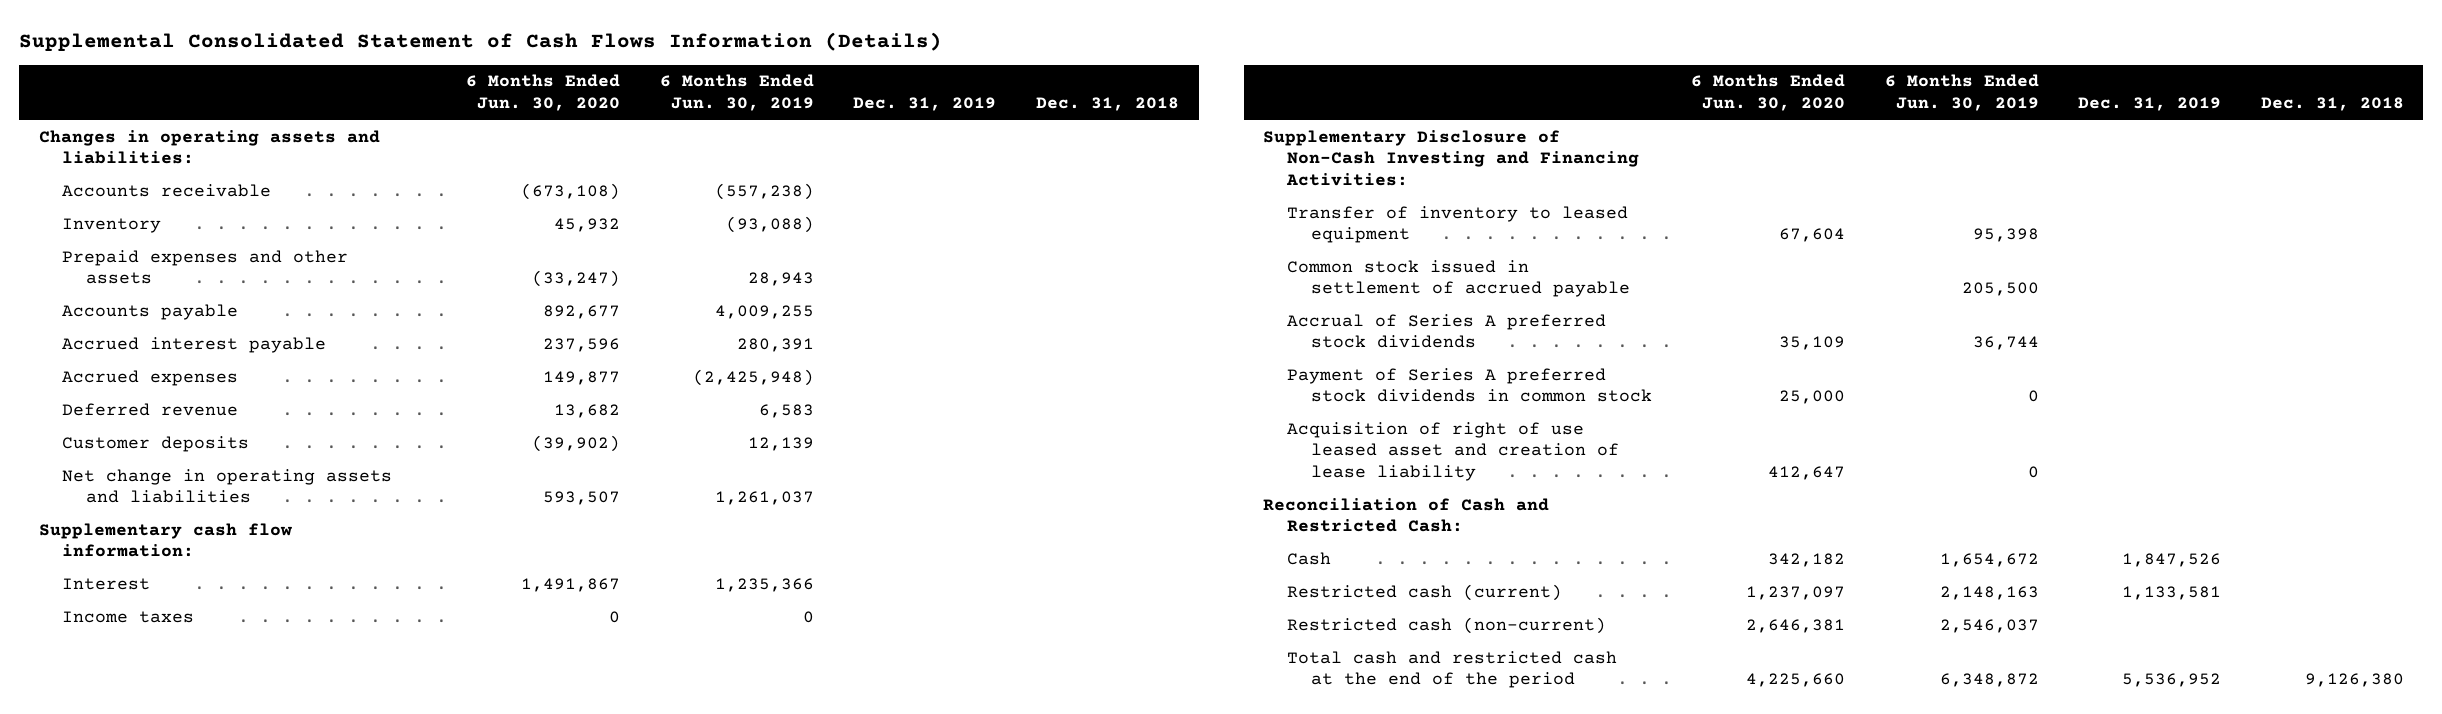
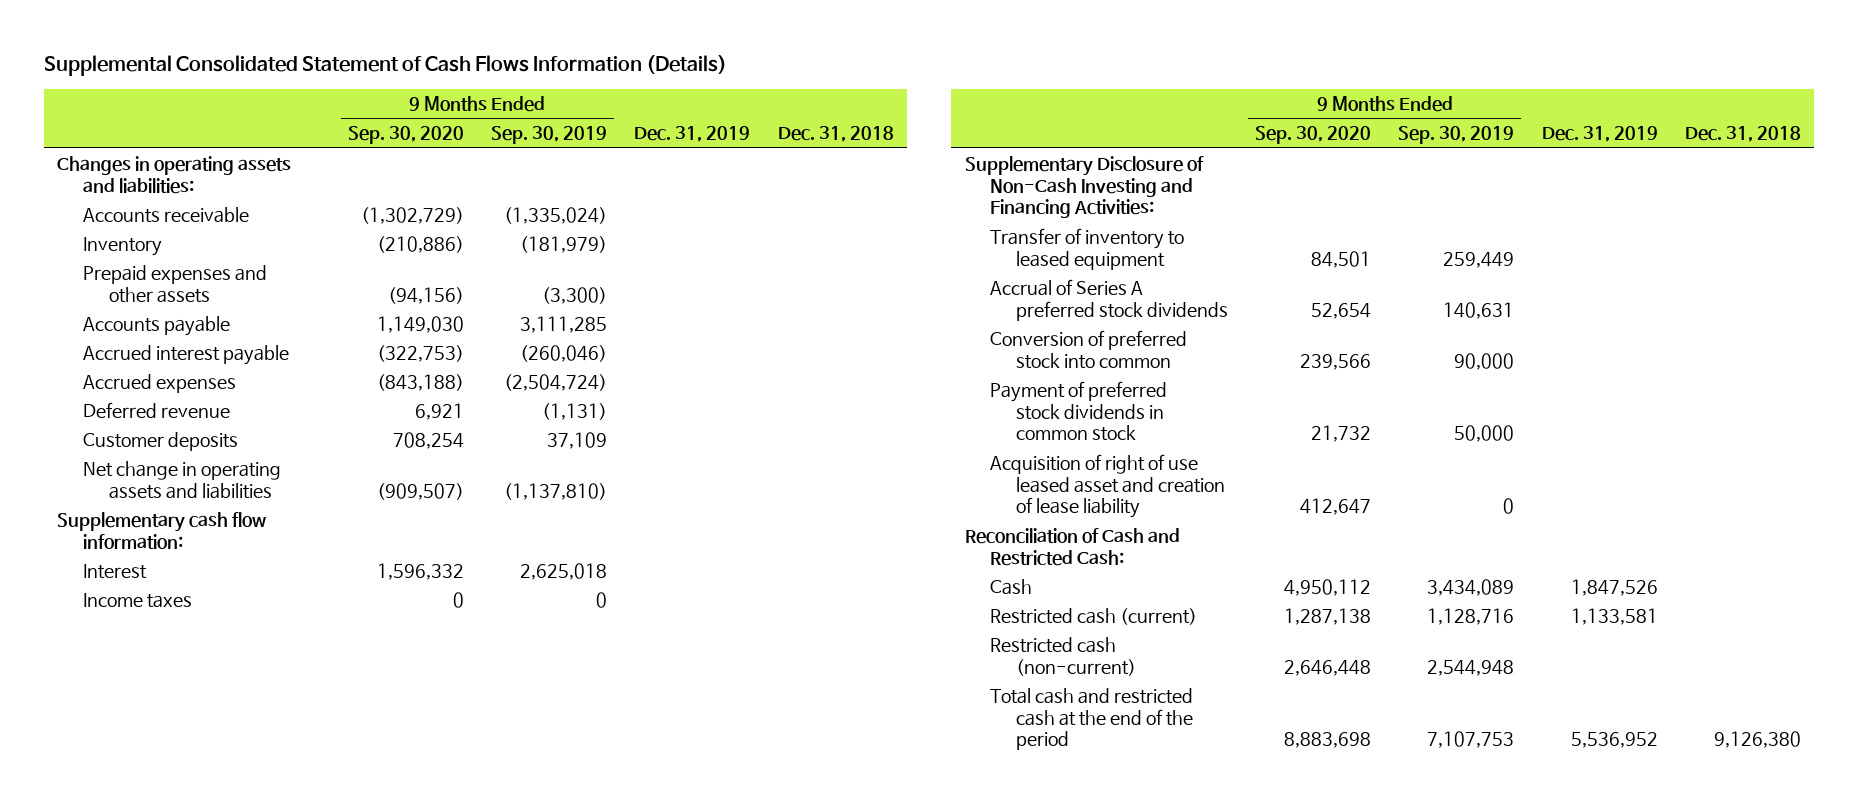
- | 6 Months Ended Jun. 30, 2020 | 6 Months Ended Jun. 30, 2019 | Dec. 31, 2019 | Dec. 31, 2018
+ | 9 Months Ended Sep. 30, 2020 | 9 Months Ended Sep. 30, 2019 | Dec. 31, 2019 | Dec. 31, 2018
- Common stock issued in settlement of accrued payable | | 205,500 | |
- Payment of Series A preferred stock dividends in common stock | 25,000 | 0 | |
+ Conversion of preferred stock into common | 239,566 | 90,000 | |
+ Payment of preferred stock dividends in common stock | 21,732 | 50,000 | |

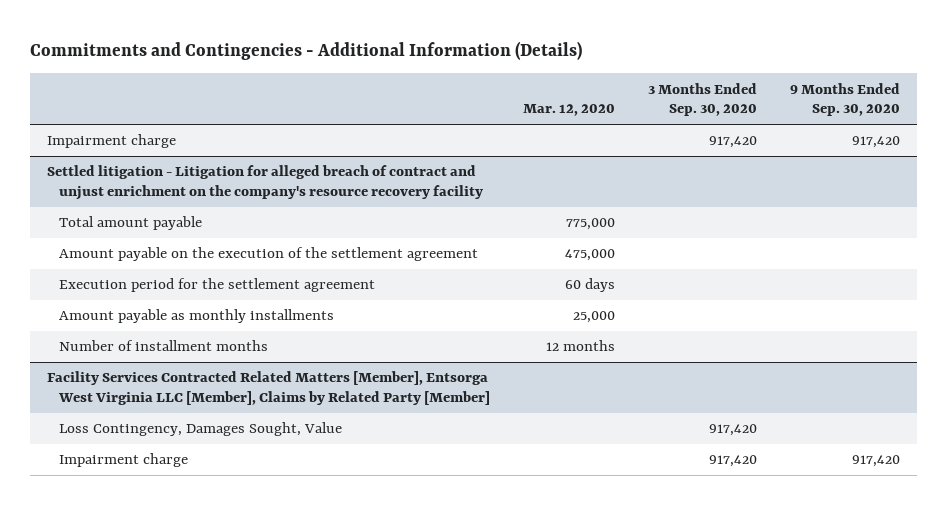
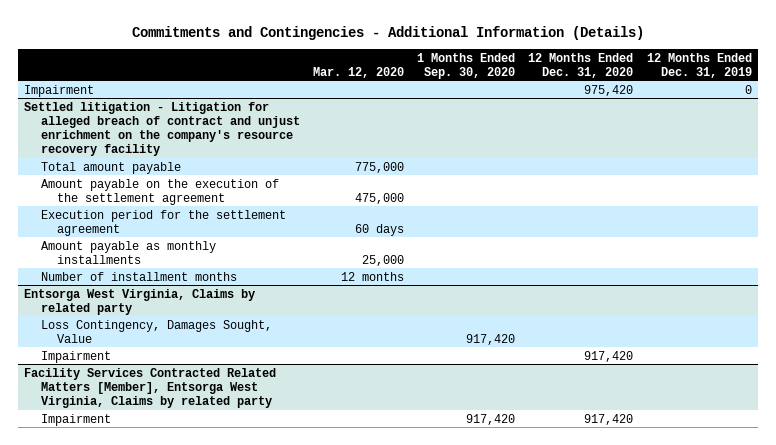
- | Mar. 12, 2020 | 3 Months Ended Sep. 30, 2020 | 9 Months Ended Sep. 30, 2020
+ | Mar. 12, 2020 | 1 Months Ended Sep. 30, 2020 | 12 Months Ended Dec. 31, 2020 | 12 Months Ended Dec. 31, 2019
- Impairment charge | | 917,420 | 917,420
+ Impairment | | | 975,420 | 0
- Facility Services Contracted Related Matters [Member], Entsorga West Virginia LLC [Member], Claims by Related Party [Member]
- Loss Contingency, Damages Sought, Value | | 917,420 |
- Impairment charge | | 917,420 | 917,420
+ Entsorga West Virginia, Claims by related party
+ Loss Contingency, Damages Sought, Value | | 917,420 | |
+ Impairment | | | 917,420 |
+ Facility Services Contracted Related Matters [Member], Entsorga West Virginia, Claims by related party
+ Impairment | | 917,420 | 917,420 |

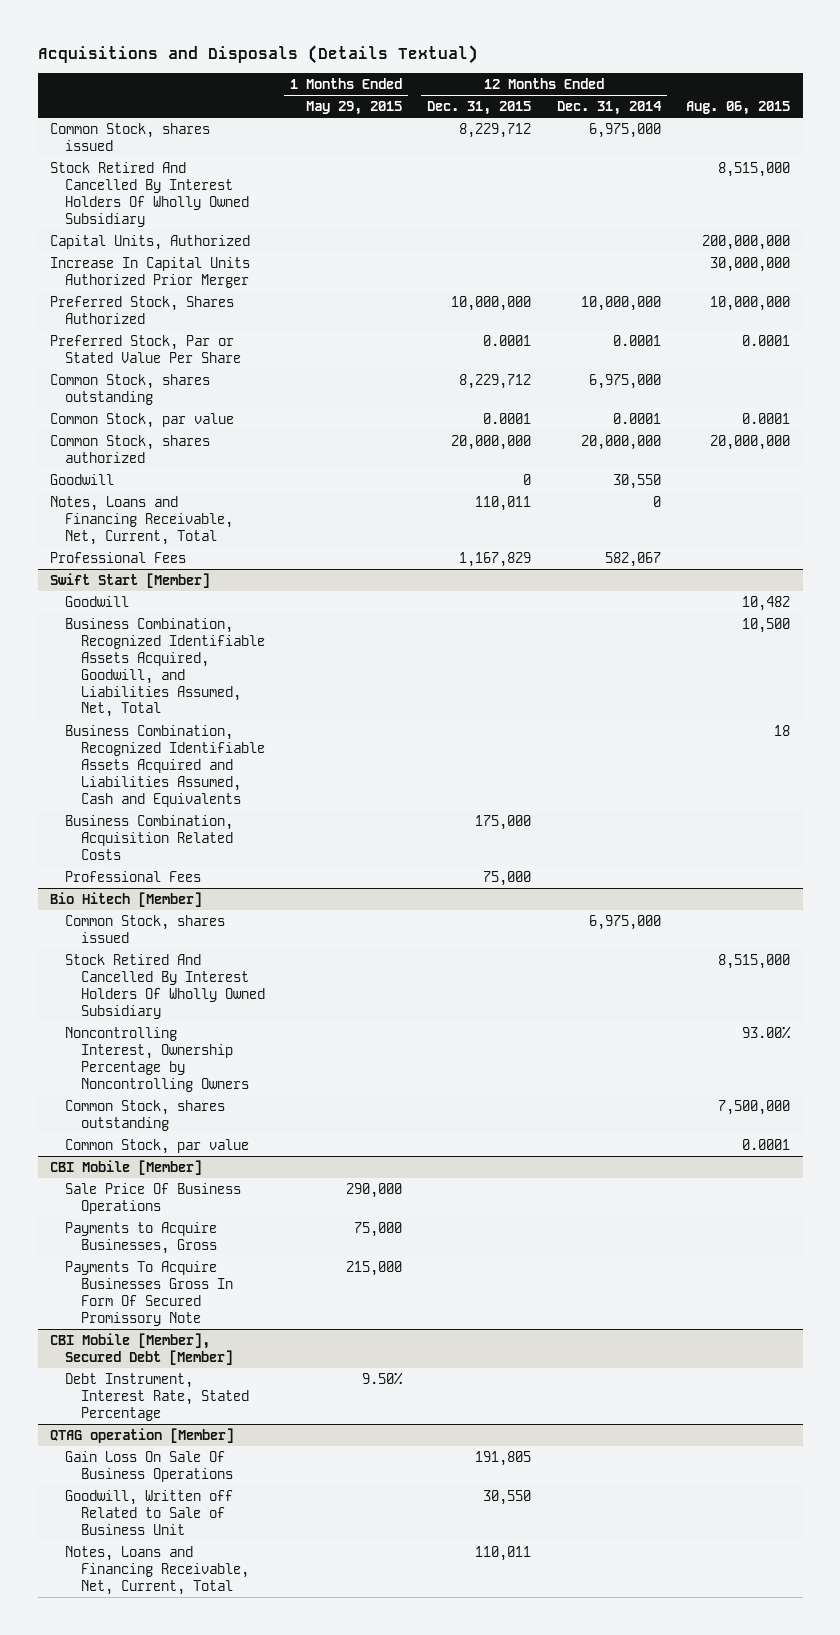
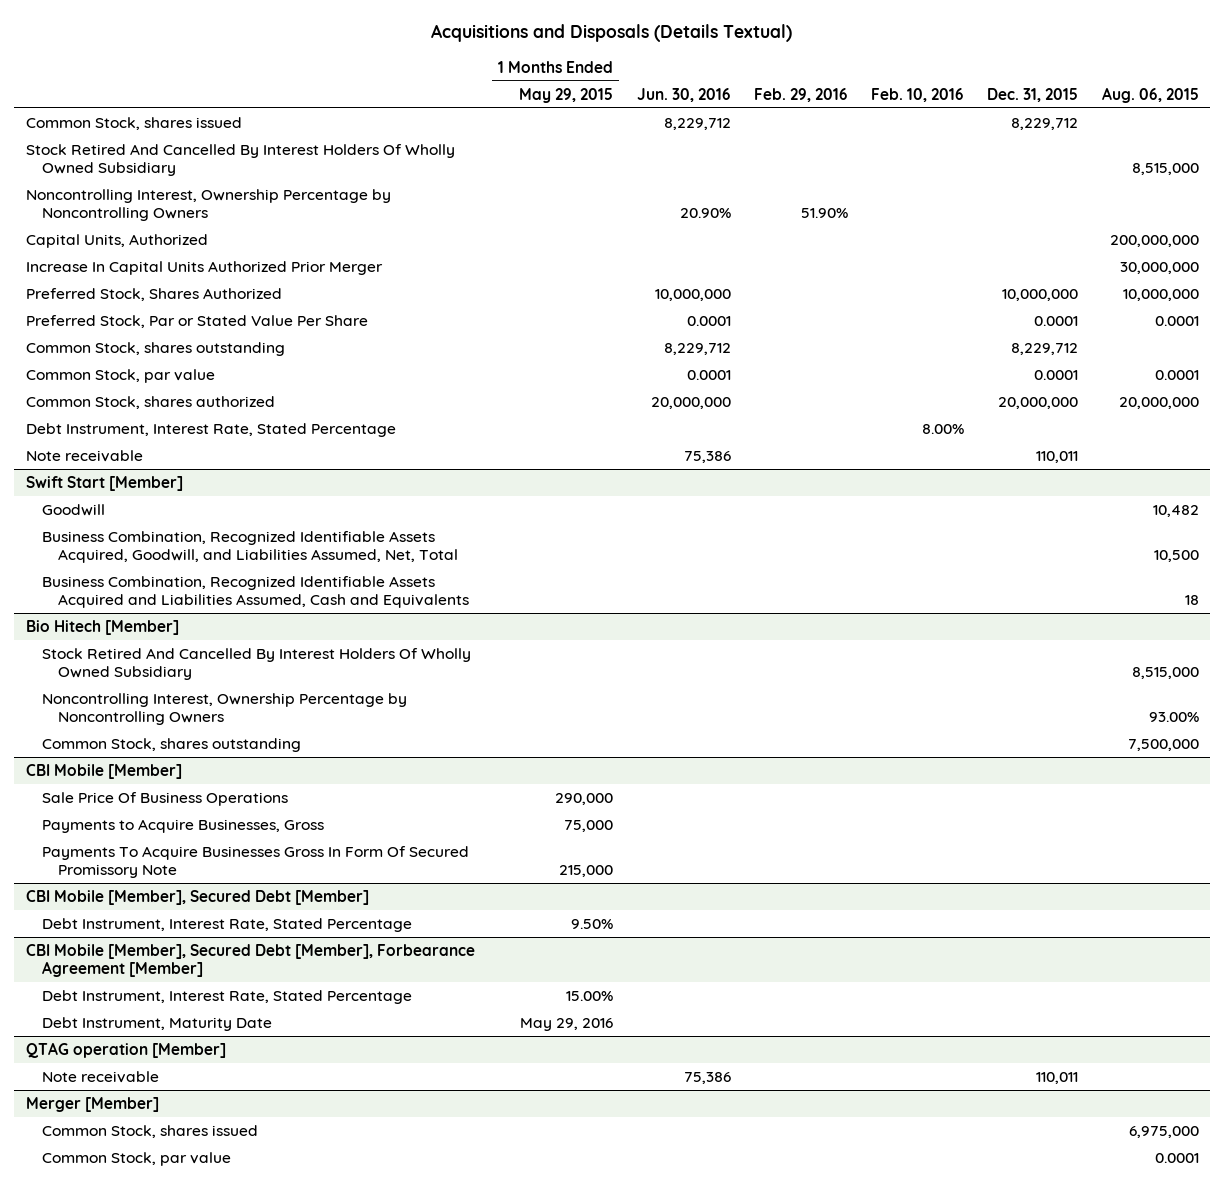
- | 1 Months Ended May 29, 2015 | 12 Months Ended Dec. 31, 2015 | 12 Months Ended Dec. 31, 2014 | Aug. 06, 2015
+ | 1 Months Ended May 29, 2015 | Jun. 30, 2016 | Feb. 29, 2016 | Feb. 10, 2016 | Dec. 31, 2015 | Aug. 06, 2015
+ Noncontrolling Interest, Ownership Percentage by Noncontrolling Owners | | 20.90% | 51.90% | | |
- Goodwill | | 0 | 30,550 |
- Notes, Loans and Financing Receivable, Net, Current, Total | | 110,011 | 0 |
- Professional Fees | | 1,167,829 | 582,067 |
+ Debt Instrument, Interest Rate, Stated Percentage | | | | 8.00% | |
+ Note receivable | | 75,386 | | | 110,011 |
@ Swift Start [Member]
- Business Combination, Acquisition Related Costs | | 175,000 | |
- Professional Fees | | 75,000 | |
@ Bio Hitech [Member]
- Common Stock, shares issued | | | 6,975,000 |
- Common Stock, par value | | | | 0.0001
+ CBI Mobile [Member], Secured Debt [Member], Forbearance Agreement [Member]
+ Debt Instrument, Interest Rate, Stated Percentage | 15.00% | | | | |
+ Debt Instrument, Maturity Date | May 29, 2016 | | | | |
@ QTAG operation [Member]
- Gain Loss On Sale Of Business Operations | | 191,805 | |
- Goodwill, Written off Related to Sale of Business Unit | | 30,550 | |
- Notes, Loans and Financing Receivable, Net, Current, Total | | 110,011 | |
+ Note receivable | | 75,386 | | | 110,011 |
+ Merger [Member]
+ Common Stock, shares issued | | | | | | 6,975,000
+ Common Stock, par value | | | | | | 0.0001

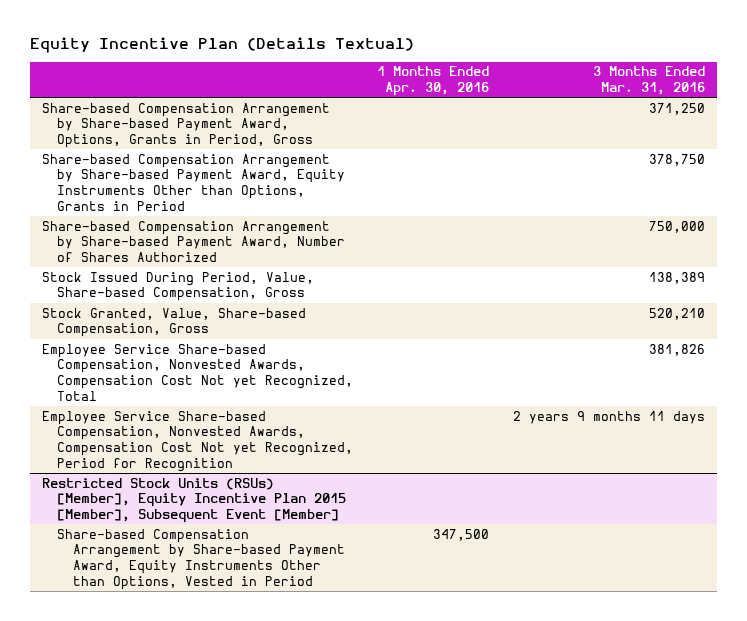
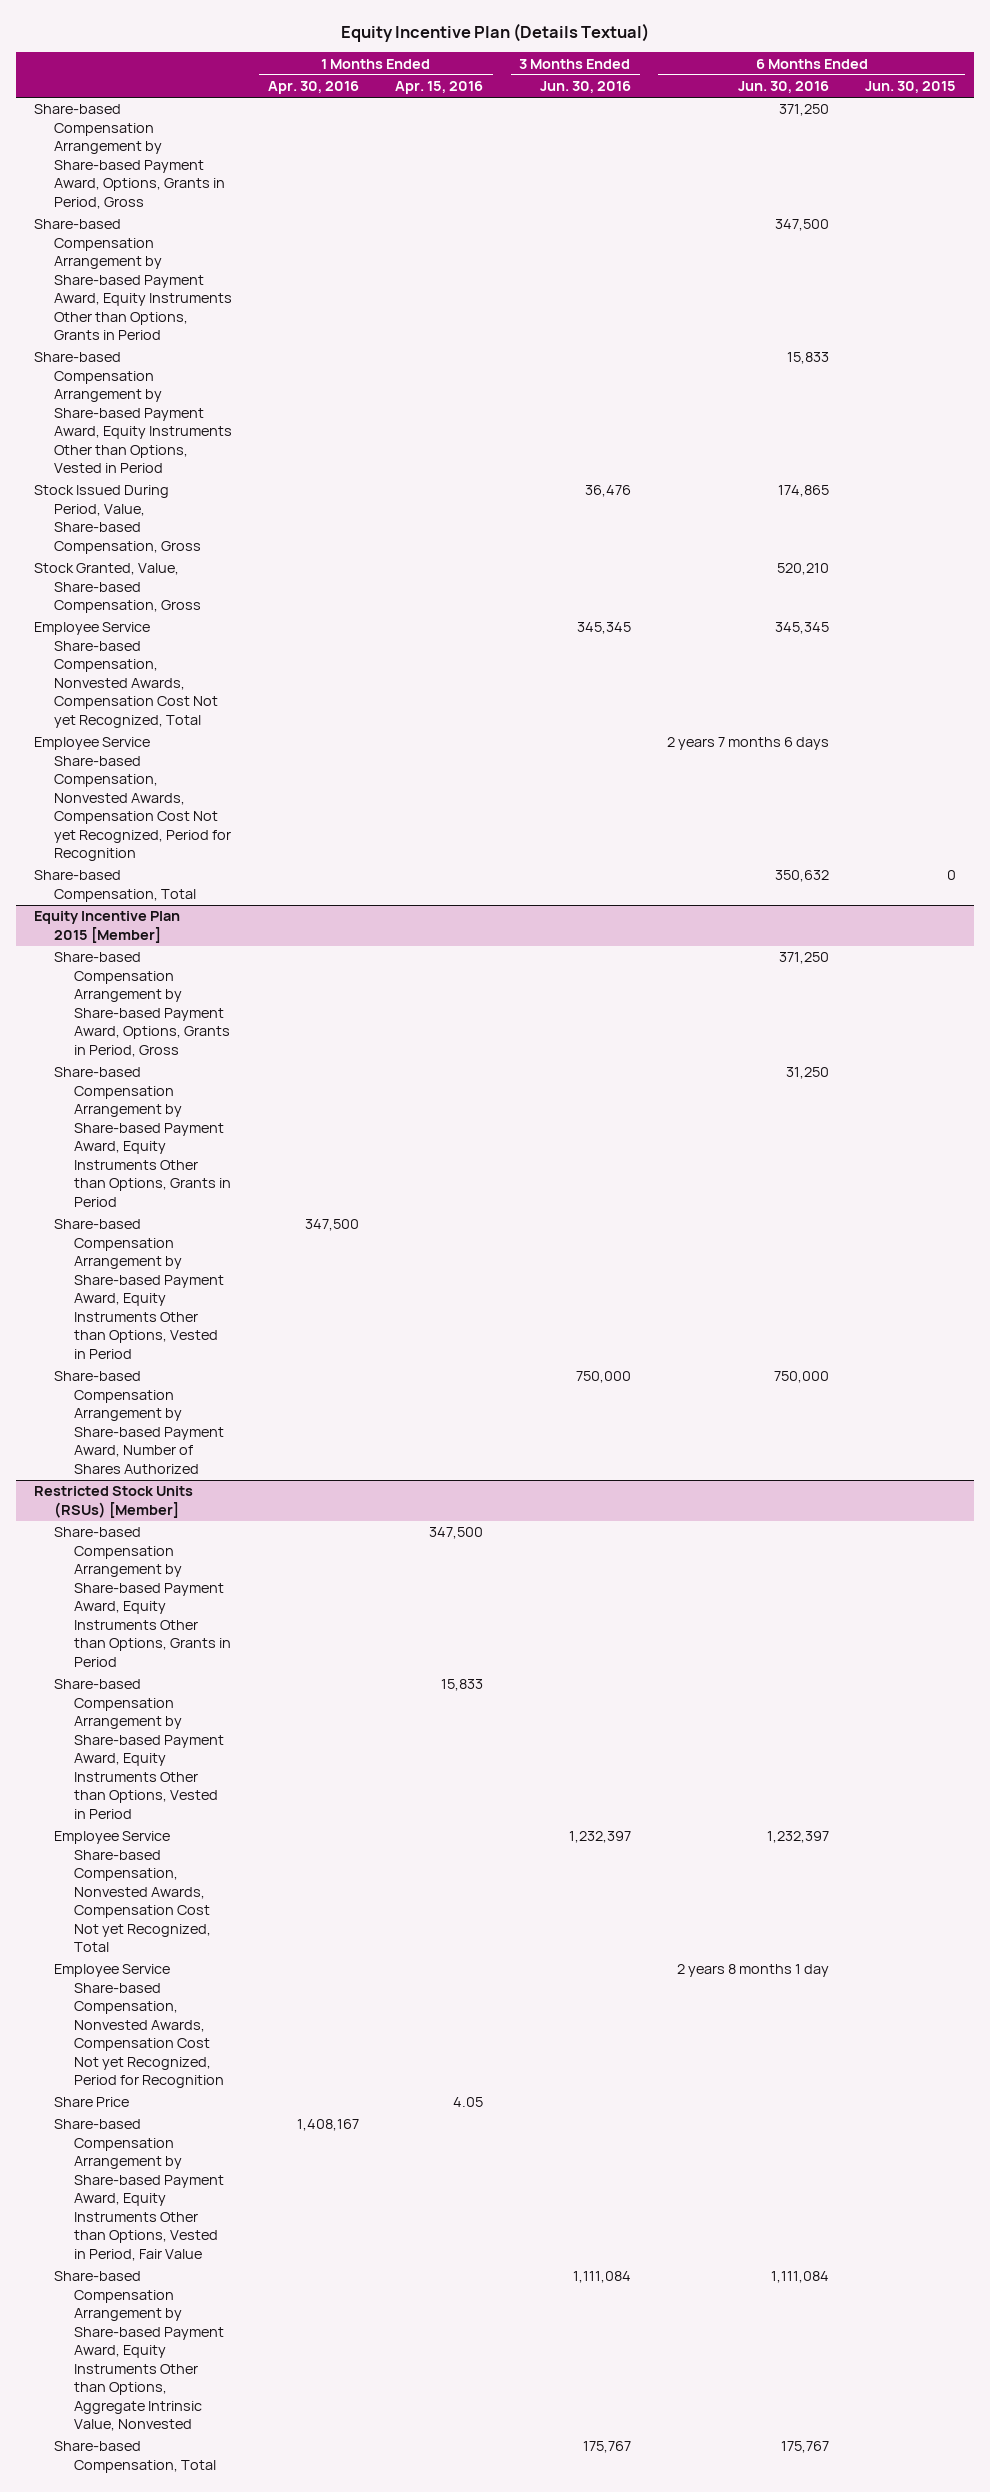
- | 1 Months Ended Apr. 30, 2016 | 3 Months Ended Mar. 31, 2016
+ | 1 Months Ended Apr. 30, 2016 | 1 Months Ended Apr. 15, 2016 | 3 Months Ended Jun. 30, 2016 | 6 Months Ended Jun. 30, 2016 | 6 Months Ended Jun. 30, 2015
- Share-based Compensation Arrangement by Share-based Payment Award, Number of Shares Authorized | | 750,000
+ Share-based Compensation Arrangement by Share-based Payment Award, Equity Instruments Other than Options, Vested in Period | | | | 15,833 |
- Restricted Stock Units (RSUs) [Member], Equity Incentive Plan 2015 [Member], Subsequent Event [Member]
+ Share-based Compensation, Total | | | | 350,632 | 0
+ Equity Incentive Plan 2015 [Member]
+ Share-based Compensation Arrangement by Share-based Payment Award, Options, Grants in Period, Gross | | | | 371,250 |
+ Share-based Compensation Arrangement by Share-based Payment Award, Equity Instruments Other than Options, Grants in Period | | | | 31,250 |
+ Share-based Compensation Arrangement by Share-based Payment Award, Number of Shares Authorized | | | 750,000 | 750,000 |
+ Restricted Stock Units (RSUs) [Member]
+ Share-based Compensation Arrangement by Share-based Payment Award, Equity Instruments Other than Options, Grants in Period | | 347,500 | | |
+ Share-based Compensation Arrangement by Share-based Payment Award, Equity Instruments Other than Options, Vested in Period | | 15,833 | | |
+ Employee Service Share-based Compensation, Nonvested Awards, Compensation Cost Not yet Recognized, Total | | | 1,232,397 | 1,232,397 |
+ Employee Service Share-based Compensation, Nonvested Awards, Compensation Cost Not yet Recognized, Period for Recognition | | | | 2 years 8 months 1 day |
+ Share Price | | 4.05 | | |
+ Share-based Compensation Arrangement by Share-based Payment Award, Equity Instruments Other than Options, Vested in Period, Fair Value | 1,408,167 | | | |
+ Share-based Compensation Arrangement by Share-based Payment Award, Equity Instruments Other than Options, Aggregate Intrinsic Value, Nonvested | | | 1,111,084 | 1,111,084 |
+ Share-based Compensation, Total | | | 175,767 | 175,767 |

